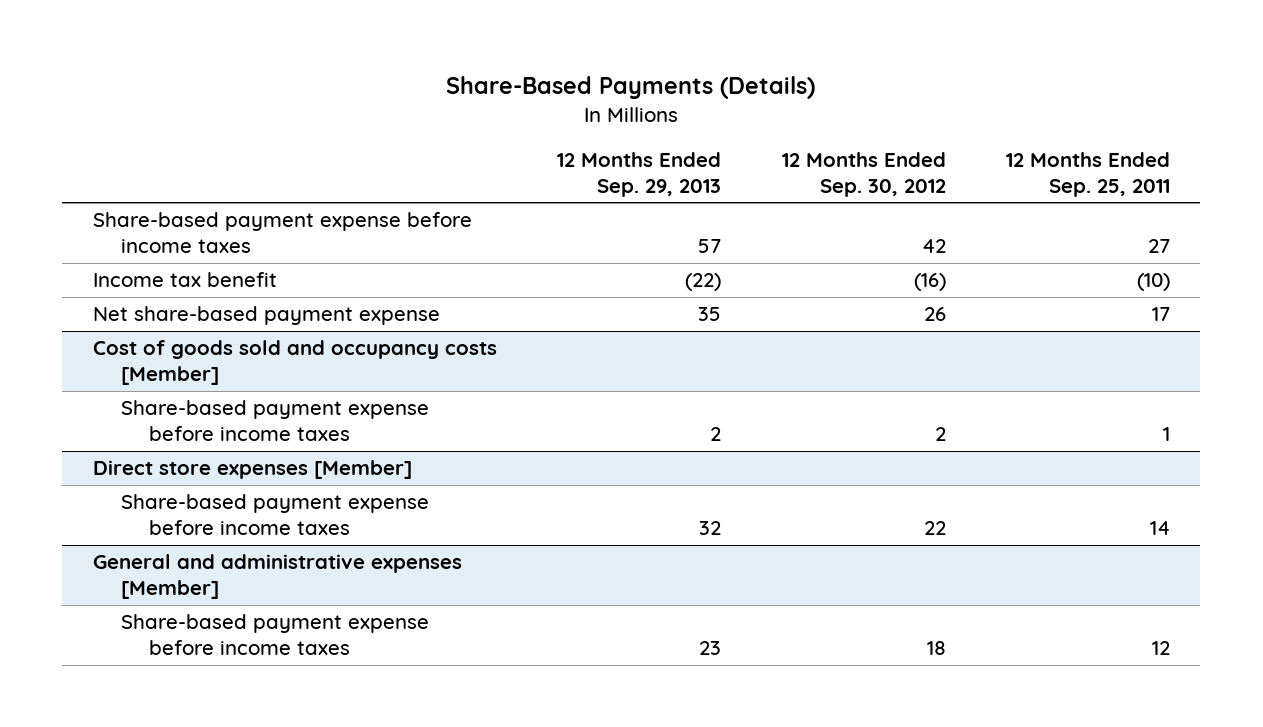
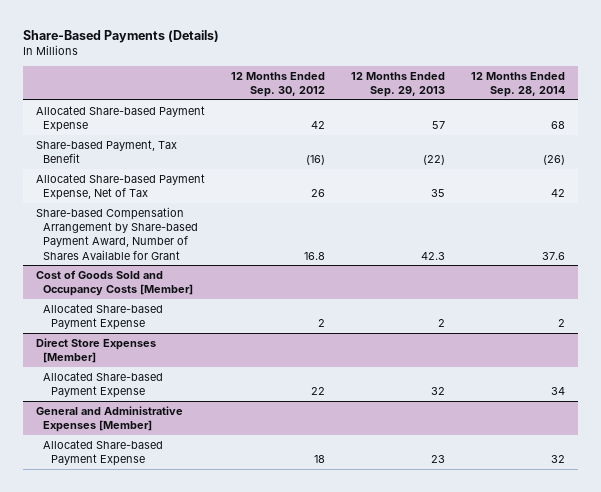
- | 12 Months Ended Sep. 29, 2013 | 12 Months Ended Sep. 30, 2012 | 12 Months Ended Sep. 25, 2011
+ | 12 Months Ended Sep. 30, 2012 | 12 Months Ended Sep. 29, 2013 | 12 Months Ended Sep. 28, 2014
- Share-based payment expense before income taxes | 57 | 42 | 27
- Income tax benefit | (22) | (16) | (10)
- Net share-based payment expense | 35 | 26 | 17
- Cost of goods sold and occupancy costs [Member]
- Share-based payment expense before income taxes | 2 | 2 | 1
- Direct store expenses [Member]
- Share-based payment expense before income taxes | 32 | 22 | 14
- General and administrative expenses [Member]
- Share-based payment expense before income taxes | 23 | 18 | 12
+ Allocated Share-based Payment Expense | 42 | 57 | 68
+ Share-based Payment, Tax Benefit | (16) | (22) | (26)
+ Allocated Share-based Payment Expense, Net of Tax | 26 | 35 | 42
+ Share-based Compensation Arrangement by Share-based Payment Award, Number of Shares Available for Grant | 16.8 | 42.3 | 37.6
+ Cost of Goods Sold and Occupancy Costs [Member]
+ Allocated Share-based Payment Expense | 2 | 2 | 2
+ Direct Store Expenses [Member]
+ Allocated Share-based Payment Expense | 22 | 32 | 34
+ General and Administrative Expenses [Member]
+ Allocated Share-based Payment Expense | 18 | 23 | 32

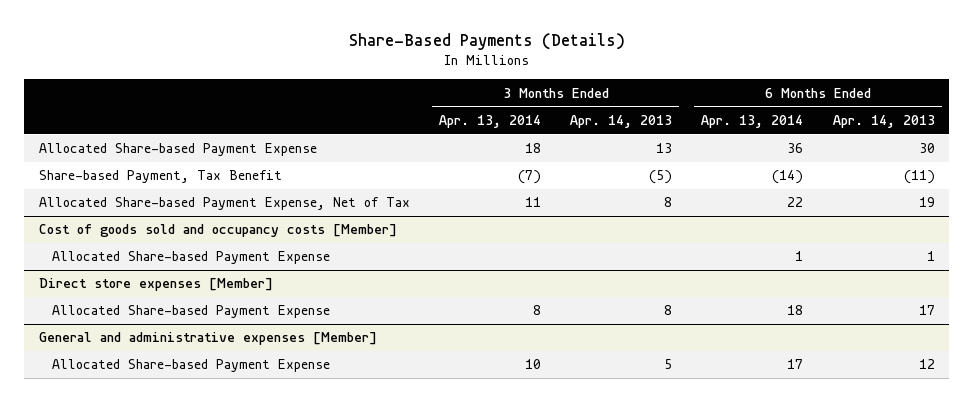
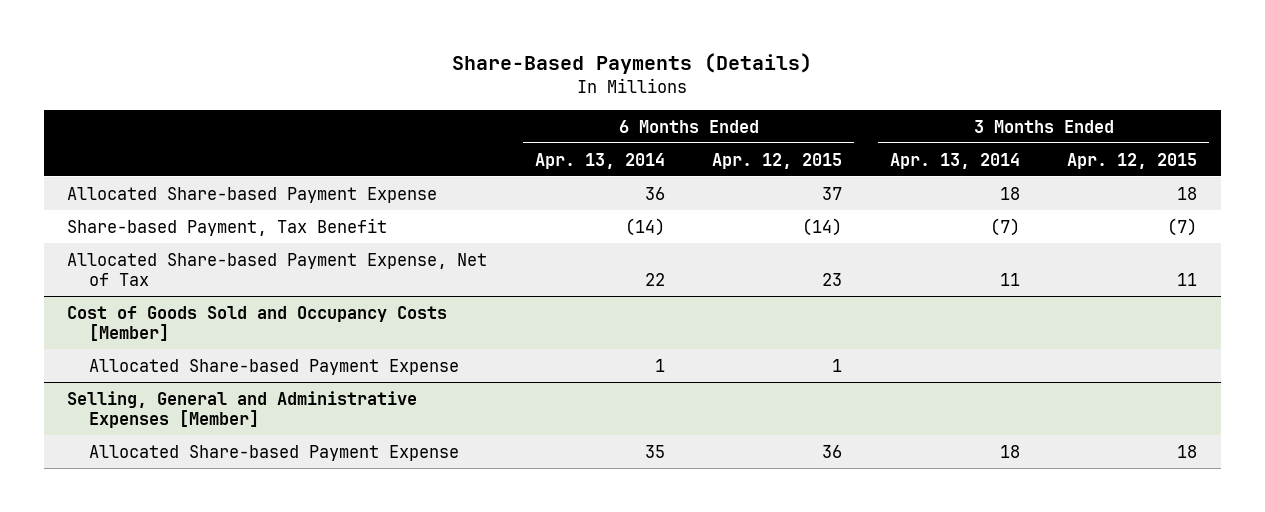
- | 3 Months Ended Apr. 13, 2014 | 3 Months Ended Apr. 14, 2013 | 6 Months Ended Apr. 13, 2014 | 6 Months Ended Apr. 14, 2013
+ | 6 Months Ended Apr. 13, 2014 | 6 Months Ended Apr. 12, 2015 | 3 Months Ended Apr. 13, 2014 | 3 Months Ended Apr. 12, 2015
- Cost of goods sold and occupancy costs [Member]
+ Cost of Goods Sold and Occupancy Costs [Member]
- Direct store expenses [Member]
- Allocated Share-based Payment Expense | 8 | 8 | 18 | 17
- General and administrative expenses [Member]
- Allocated Share-based Payment Expense | 10 | 5 | 17 | 12
+ Selling, General and Administrative Expenses [Member]
+ Allocated Share-based Payment Expense | 35 | 36 | 18 | 18

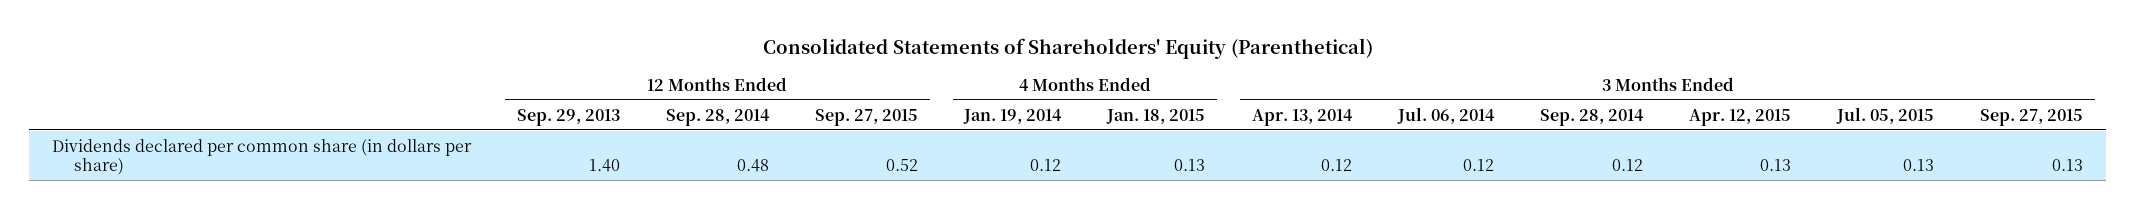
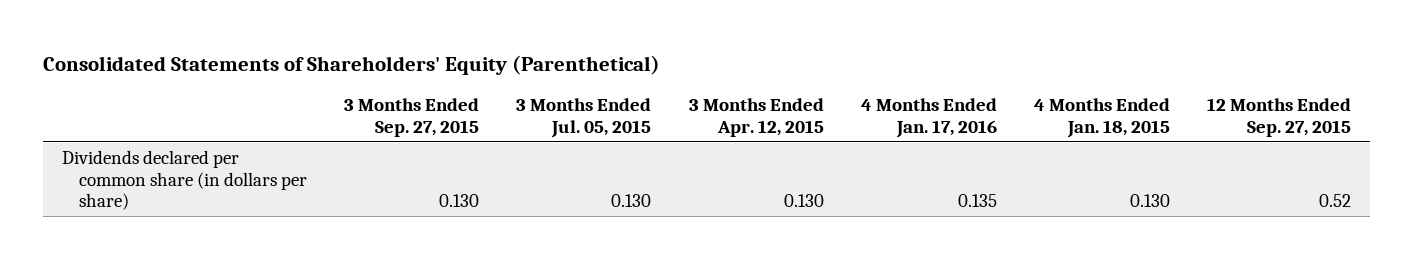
- | 12 Months Ended Sep. 29, 2013 | 12 Months Ended Sep. 28, 2014 | 12 Months Ended Sep. 27, 2015 | 4 Months Ended Jan. 19, 2014 | 4 Months Ended Jan. 18, 2015 | 3 Months Ended Apr. 13, 2014 | 3 Months Ended Jul. 06, 2014 | 3 Months Ended Sep. 28, 2014 | 3 Months Ended Apr. 12, 2015 | 3 Months Ended Jul. 05, 2015 | 3 Months Ended Sep. 27, 2015
+ | 3 Months Ended Sep. 27, 2015 | 3 Months Ended Jul. 05, 2015 | 3 Months Ended Apr. 12, 2015 | 4 Months Ended Jan. 17, 2016 | 4 Months Ended Jan. 18, 2015 | 12 Months Ended Sep. 27, 2015
- Dividends declared per common share (in dollars per share) | 1.40 | 0.48 | 0.52 | 0.12 | 0.13 | 0.12 | 0.12 | 0.12 | 0.13 | 0.13 | 0.13
+ Dividends declared per common share (in dollars per share) | 0.130 | 0.130 | 0.130 | 0.135 | 0.130 | 0.52

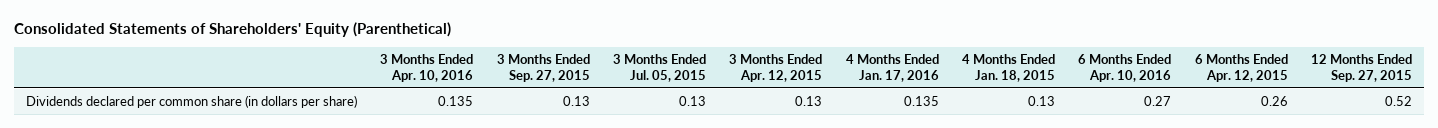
- | 3 Months Ended Sep. 27, 2015 | 3 Months Ended Jul. 05, 2015 | 3 Months Ended Apr. 12, 2015 | 4 Months Ended Jan. 17, 2016 | 4 Months Ended Jan. 18, 2015 | 12 Months Ended Sep. 27, 2015
+ | 3 Months Ended Apr. 10, 2016 | 3 Months Ended Sep. 27, 2015 | 3 Months Ended Jul. 05, 2015 | 3 Months Ended Apr. 12, 2015 | 4 Months Ended Jan. 17, 2016 | 4 Months Ended Jan. 18, 2015 | 6 Months Ended Apr. 10, 2016 | 6 Months Ended Apr. 12, 2015 | 12 Months Ended Sep. 27, 2015
- Dividends declared per common share (in dollars per share) | 0.130 | 0.130 | 0.130 | 0.135 | 0.130 | 0.52
+ Dividends declared per common share (in dollars per share) | 0.135 | 0.13 | 0.13 | 0.13 | 0.135 | 0.13 | 0.27 | 0.26 | 0.52

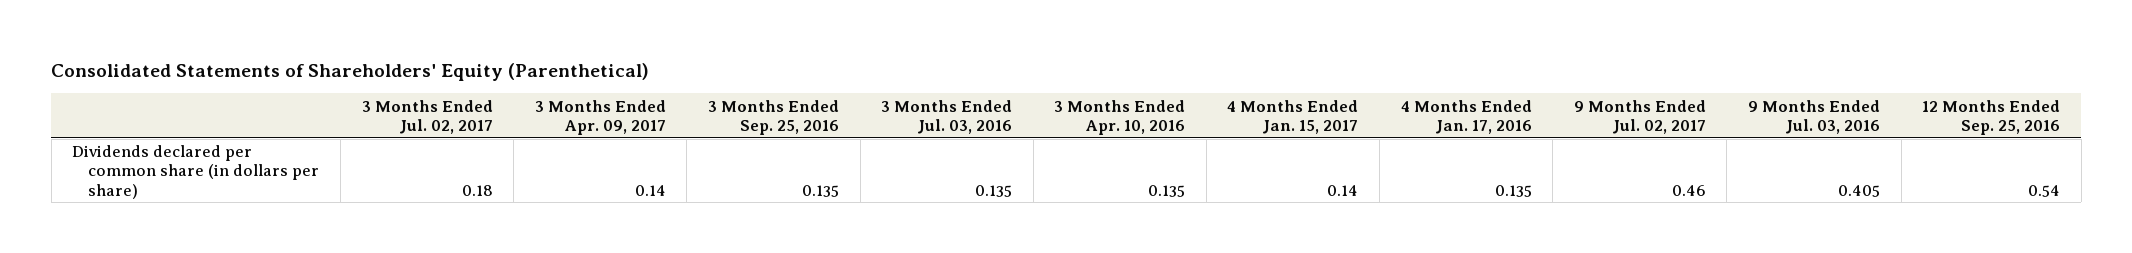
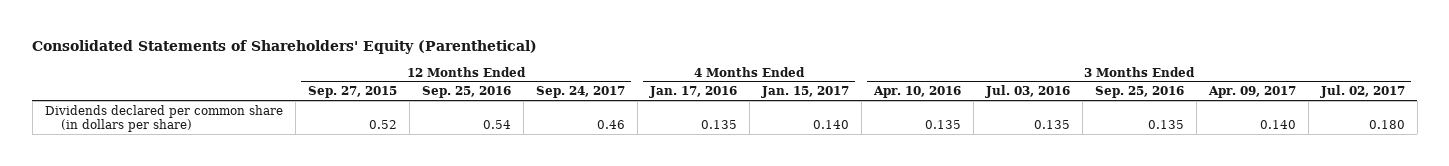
- | 3 Months Ended Jul. 02, 2017 | 3 Months Ended Apr. 09, 2017 | 3 Months Ended Sep. 25, 2016 | 3 Months Ended Jul. 03, 2016 | 3 Months Ended Apr. 10, 2016 | 4 Months Ended Jan. 15, 2017 | 4 Months Ended Jan. 17, 2016 | 9 Months Ended Jul. 02, 2017 | 9 Months Ended Jul. 03, 2016 | 12 Months Ended Sep. 25, 2016
+ | 12 Months Ended Sep. 27, 2015 | 12 Months Ended Sep. 25, 2016 | 12 Months Ended Sep. 24, 2017 | 4 Months Ended Jan. 17, 2016 | 4 Months Ended Jan. 15, 2017 | 3 Months Ended Apr. 10, 2016 | 3 Months Ended Jul. 03, 2016 | 3 Months Ended Sep. 25, 2016 | 3 Months Ended Apr. 09, 2017 | 3 Months Ended Jul. 02, 2017
- Dividends declared per common share (in dollars per share) | 0.18 | 0.14 | 0.135 | 0.135 | 0.135 | 0.14 | 0.135 | 0.46 | 0.405 | 0.54
+ Dividends declared per common share (in dollars per share) | 0.52 | 0.54 | 0.46 | 0.135 | 0.140 | 0.135 | 0.135 | 0.135 | 0.140 | 0.180

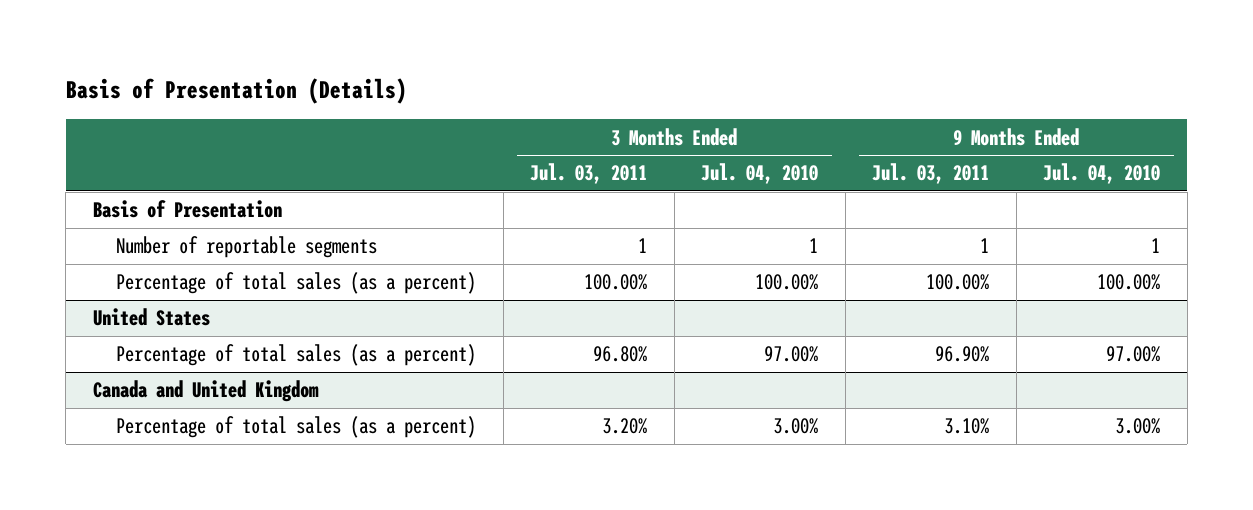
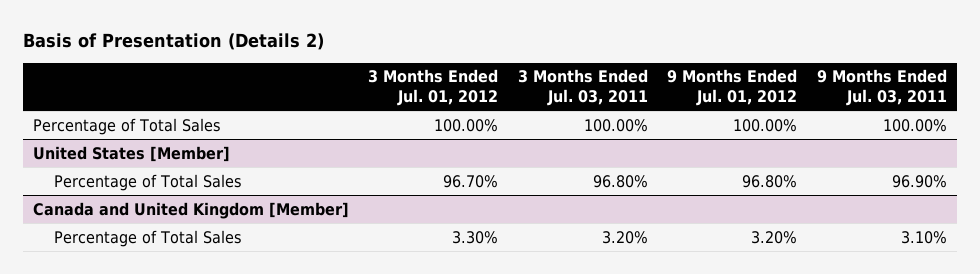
- Basis of Presentation (Details)
+ Basis of Presentation (Details 2)
- | 3 Months Ended Jul. 03, 2011 | 3 Months Ended Jul. 04, 2010 | 9 Months Ended Jul. 03, 2011 | 9 Months Ended Jul. 04, 2010
+ | 3 Months Ended Jul. 01, 2012 | 3 Months Ended Jul. 03, 2011 | 9 Months Ended Jul. 01, 2012 | 9 Months Ended Jul. 03, 2011
- Basis of Presentation
- Number of reportable segments | 1 | 1 | 1 | 1
- Percentage of total sales (as a percent) | 100.00% | 100.00% | 100.00% | 100.00%
- United States
- Percentage of total sales (as a percent) | 96.80% | 97.00% | 96.90% | 97.00%
- Canada and United Kingdom
- Percentage of total sales (as a percent) | 3.20% | 3.00% | 3.10% | 3.00%
+ Percentage of Total Sales | 100.00% | 100.00% | 100.00% | 100.00%
+ United States [Member]
+ Percentage of Total Sales | 96.70% | 96.80% | 96.80% | 96.90%
+ Canada and United Kingdom [Member]
+ Percentage of Total Sales | 3.30% | 3.20% | 3.20% | 3.10%

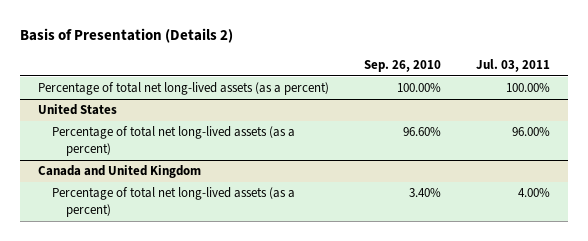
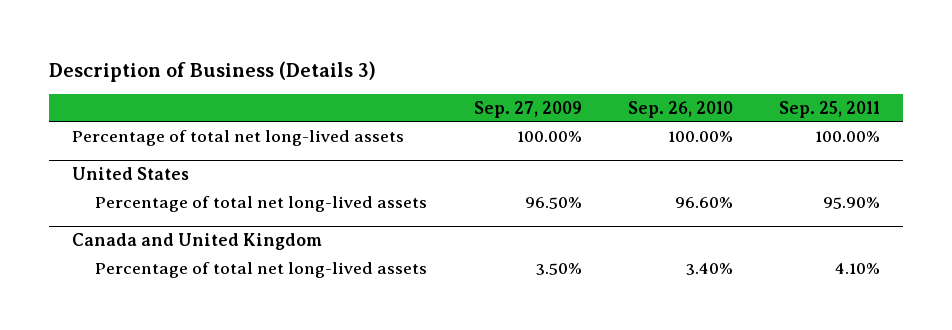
- Basis of Presentation (Details 2)
+ Description of Business (Details 3)
- | Sep. 26, 2010 | Jul. 03, 2011
+ | Sep. 27, 2009 | Sep. 26, 2010 | Sep. 25, 2011
- Percentage of total net long-lived assets (as a percent) | 100.00% | 100.00%
+ Percentage of total net long-lived assets | 100.00% | 100.00% | 100.00%
@ United States
- Percentage of total net long-lived assets (as a percent) | 96.60% | 96.00%
+ Percentage of total net long-lived assets | 96.50% | 96.60% | 95.90%
@ Canada and United Kingdom
- Percentage of total net long-lived assets (as a percent) | 3.40% | 4.00%
+ Percentage of total net long-lived assets | 3.50% | 3.40% | 4.10%

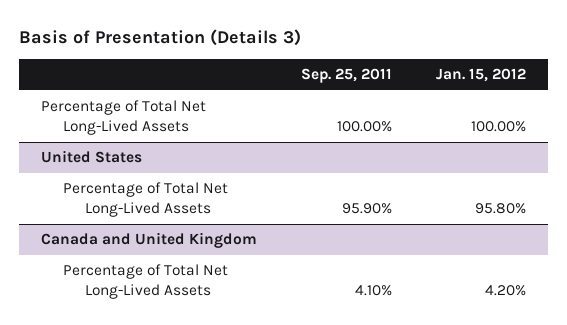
- Description of Business (Details 3)
+ Basis of Presentation (Details 3)
- | Sep. 27, 2009 | Sep. 26, 2010 | Sep. 25, 2011
+ | Sep. 25, 2011 | Jan. 15, 2012
- Percentage of total net long-lived assets | 100.00% | 100.00% | 100.00%
+ Percentage of Total Net Long-Lived Assets | 100.00% | 100.00%
@ United States
- Percentage of total net long-lived assets | 96.50% | 96.60% | 95.90%
+ Percentage of Total Net Long-Lived Assets | 95.90% | 95.80%
@ Canada and United Kingdom
- Percentage of total net long-lived assets | 3.50% | 3.40% | 4.10%
+ Percentage of Total Net Long-Lived Assets | 4.10% | 4.20%

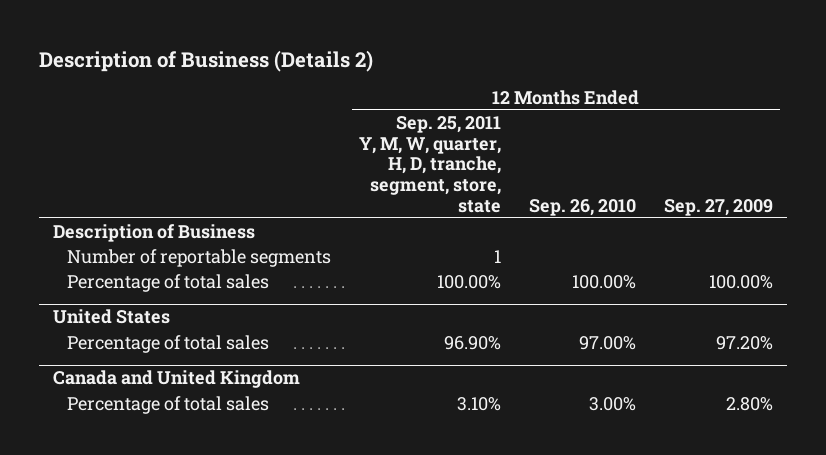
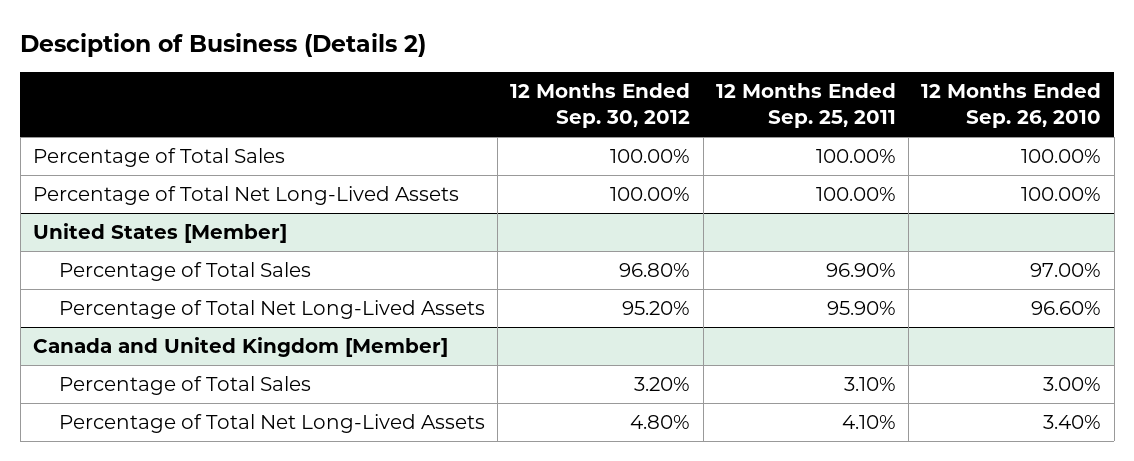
- Description of Business (Details 2)
+ Desciption of Business (Details 2)
- | 12 Months Ended Sep. 25, 2011 Y, M, W, quarter, H, D, tranche, segment, store, state | 12 Months Ended Sep. 26, 2010 | 12 Months Ended Sep. 27, 2009
+ | 12 Months Ended Sep. 30, 2012 | 12 Months Ended Sep. 25, 2011 | 12 Months Ended Sep. 26, 2010
- Description of Business
- Number of reportable segments | 1 | |
- Percentage of total sales | 100.00% | 100.00% | 100.00%
- United States
- Percentage of total sales | 96.90% | 97.00% | 97.20%
- Canada and United Kingdom
- Percentage of total sales | 3.10% | 3.00% | 2.80%
+ Percentage of Total Sales | 100.00% | 100.00% | 100.00%
+ Percentage of Total Net Long-Lived Assets | 100.00% | 100.00% | 100.00%
+ United States [Member]
+ Percentage of Total Sales | 96.80% | 96.90% | 97.00%
+ Percentage of Total Net Long-Lived Assets | 95.20% | 95.90% | 96.60%
+ Canada and United Kingdom [Member]
+ Percentage of Total Sales | 3.20% | 3.10% | 3.00%
+ Percentage of Total Net Long-Lived Assets | 4.80% | 4.10% | 3.40%

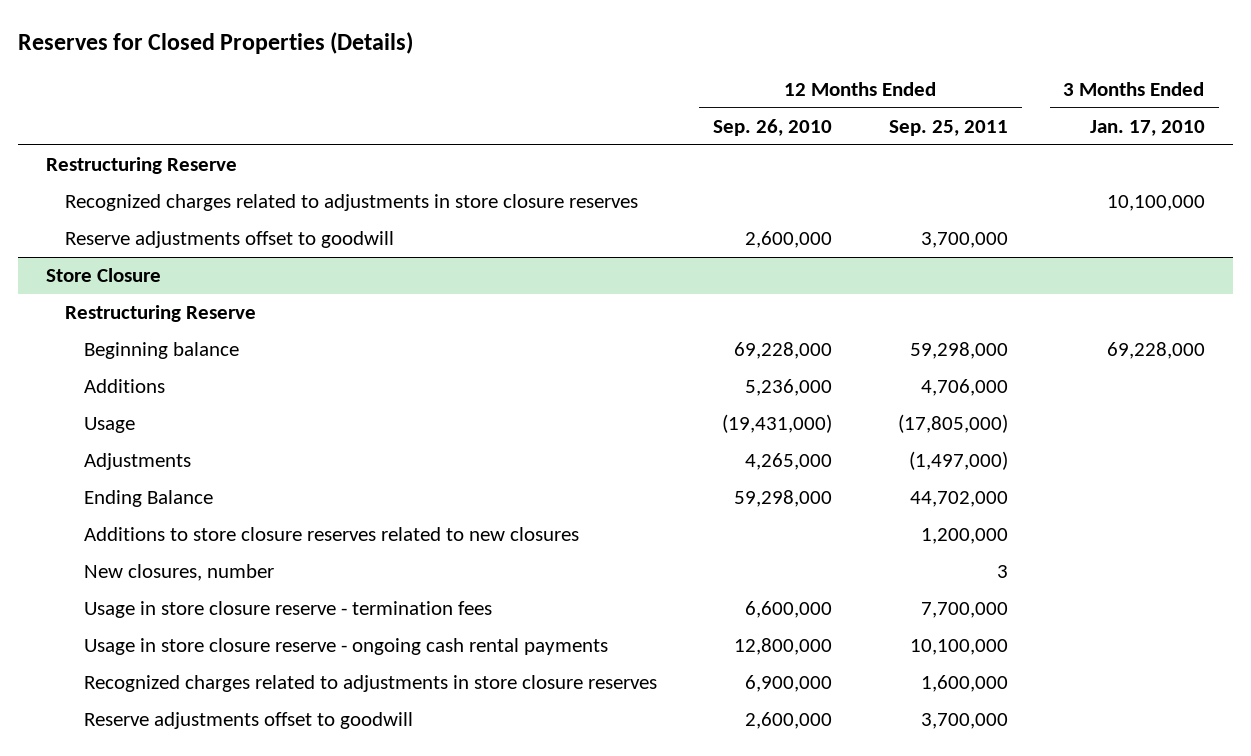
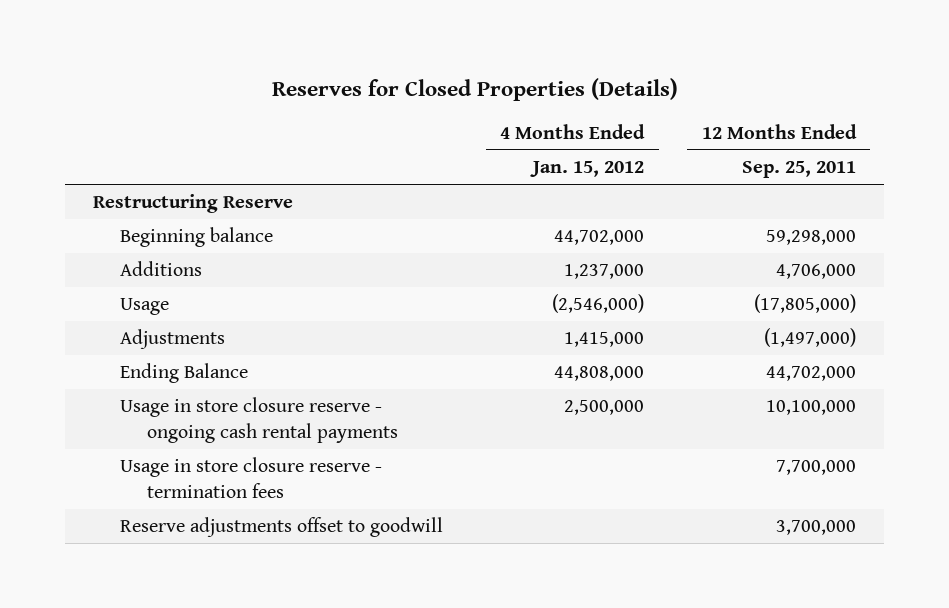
- | 12 Months Ended Sep. 26, 2010 | 12 Months Ended Sep. 25, 2011 | 3 Months Ended Jan. 17, 2010
+ | 4 Months Ended Jan. 15, 2012 | 12 Months Ended Sep. 25, 2011
- Recognized charges related to adjustments in store closure reserves | | | 10,100,000
- Reserve adjustments offset to goodwill | 2,600,000 | 3,700,000 |
- Store Closure
- Restructuring Reserve
- Additions to store closure reserves related to new closures | | 1,200,000 |
- New closures, number | | 3 |
- Usage in store closure reserve - termination fees | 6,600,000 | 7,700,000 |
- Recognized charges related to adjustments in store closure reserves | 6,900,000 | 1,600,000 |
+ Usage in store closure reserve - termination fees | | 7,700,000

